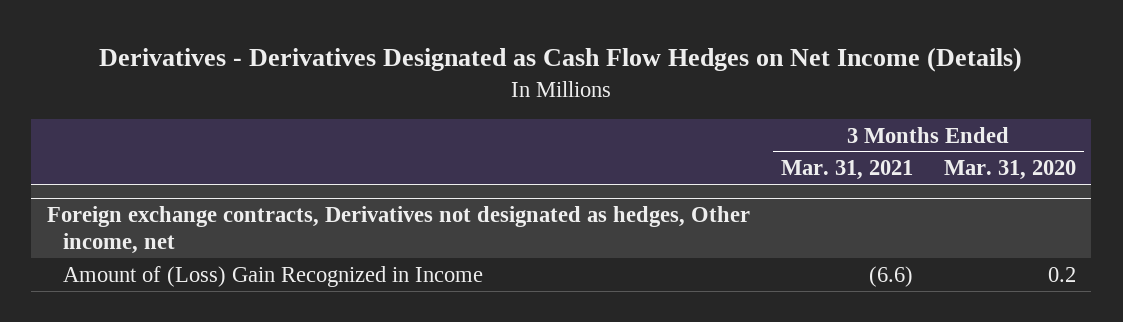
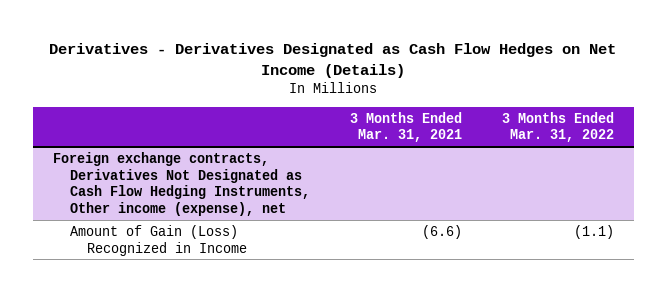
- | 3 Months Ended Mar. 31, 2021 | 3 Months Ended Mar. 31, 2020
+ | 3 Months Ended Mar. 31, 2021 | 3 Months Ended Mar. 31, 2022
- Foreign exchange contracts, Derivatives not designated as hedges, Other income, net
- Amount of (Loss) Gain Recognized in Income | (6.6) | 0.2
+ Foreign exchange contracts, Derivatives Not Designated as Cash Flow Hedging Instruments, Other income (expense), net
+ Amount of Gain (Loss) Recognized in Income | (6.6) | (1.1)

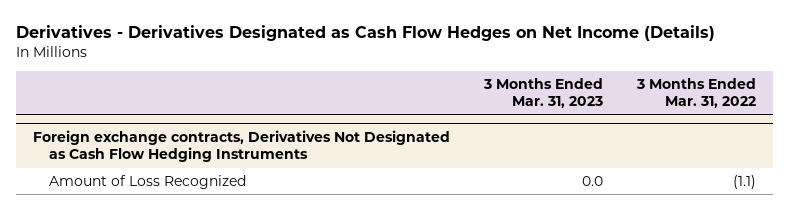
- | 3 Months Ended Mar. 31, 2021 | 3 Months Ended Mar. 31, 2022
+ | 3 Months Ended Mar. 31, 2023 | 3 Months Ended Mar. 31, 2022
- Foreign exchange contracts, Derivatives Not Designated as Cash Flow Hedging Instruments, Other income (expense), net
- Amount of Gain (Loss) Recognized in Income | (6.6) | (1.1)
+ Foreign exchange contracts, Derivatives Not Designated as Cash Flow Hedging Instruments
+ Amount of Loss Recognized | 0.0 | (1.1)

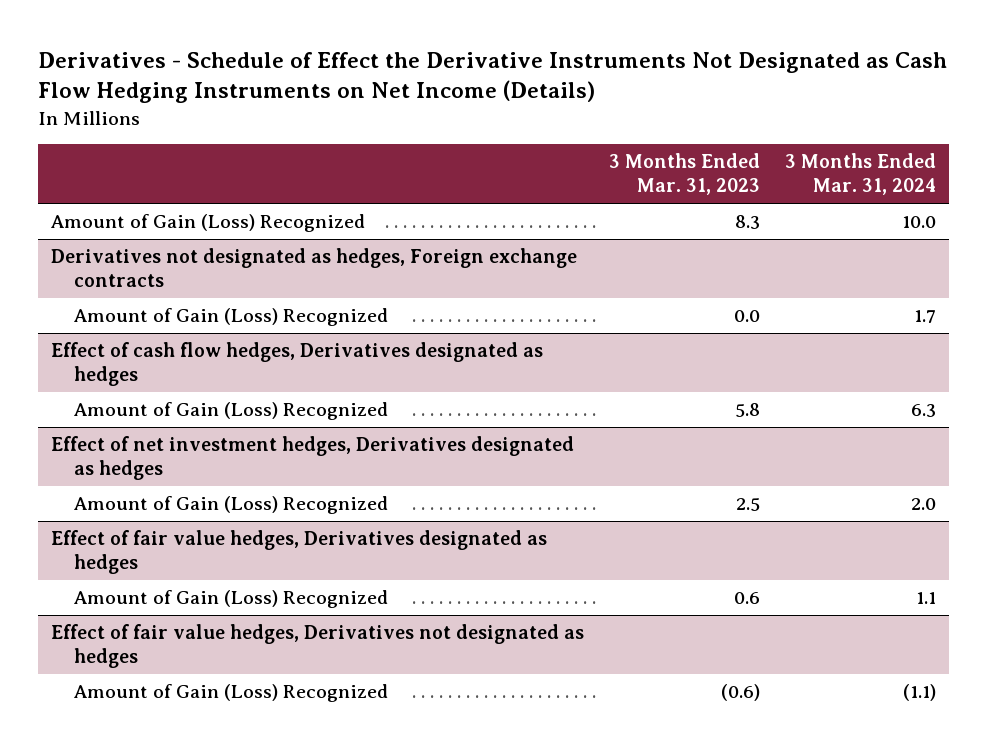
- Derivatives - Derivatives Designated as Cash Flow Hedges on Net Income (Details)
+ Derivatives - Schedule of Effect the Derivative Instruments Not Designated as Cash Flow Hedging Instruments on Net Income (Details)
- | 3 Months Ended Mar. 31, 2023 | 3 Months Ended Mar. 31, 2022
+ | 3 Months Ended Mar. 31, 2023 | 3 Months Ended Mar. 31, 2024
- Foreign exchange contracts, Derivatives Not Designated as Cash Flow Hedging Instruments
- Amount of Loss Recognized | 0.0 | (1.1)
+ Amount of Gain (Loss) Recognized | 8.3 | 10.0
+ Derivatives not designated as hedges, Foreign exchange contracts
+ Amount of Gain (Loss) Recognized | 0.0 | 1.7
+ Effect of cash flow hedges, Derivatives designated as hedges
+ Amount of Gain (Loss) Recognized | 5.8 | 6.3
+ Effect of net investment hedges, Derivatives designated as hedges
+ Amount of Gain (Loss) Recognized | 2.5 | 2.0
+ Effect of fair value hedges, Derivatives designated as hedges
+ Amount of Gain (Loss) Recognized | 0.6 | 1.1
+ Effect of fair value hedges, Derivatives not designated as hedges
+ Amount of Gain (Loss) Recognized | (0.6) | (1.1)

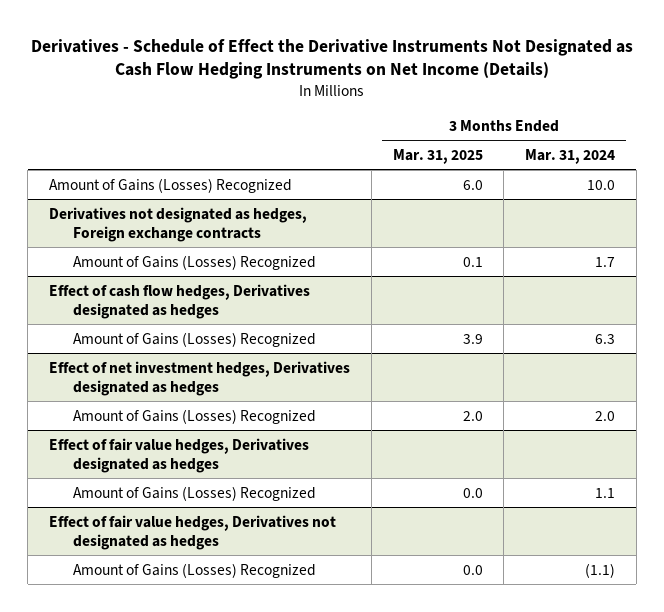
- | 3 Months Ended Mar. 31, 2023 | 3 Months Ended Mar. 31, 2024
+ | 3 Months Ended Mar. 31, 2025 | 3 Months Ended Mar. 31, 2024
- Amount of Gain (Loss) Recognized | 8.3 | 10.0
+ Amount of Gains (Losses) Recognized | 6.0 | 10.0
@ Derivatives not designated as hedges, Foreign exchange contracts
- Amount of Gain (Loss) Recognized | 0.0 | 1.7
+ Amount of Gains (Losses) Recognized | 0.1 | 1.7
@ Effect of cash flow hedges, Derivatives designated as hedges
- Amount of Gain (Loss) Recognized | 5.8 | 6.3
+ Amount of Gains (Losses) Recognized | 3.9 | 6.3
@ Effect of net investment hedges, Derivatives designated as hedges
- Amount of Gain (Loss) Recognized | 2.5 | 2.0
+ Amount of Gains (Losses) Recognized | 2.0 | 2.0
@ Effect of fair value hedges, Derivatives designated as hedges
- Amount of Gain (Loss) Recognized | 0.6 | 1.1
+ Amount of Gains (Losses) Recognized | 0.0 | 1.1
@ Effect of fair value hedges, Derivatives not designated as hedges
- Amount of Gain (Loss) Recognized | (0.6) | (1.1)
+ Amount of Gains (Losses) Recognized | 0.0 | (1.1)

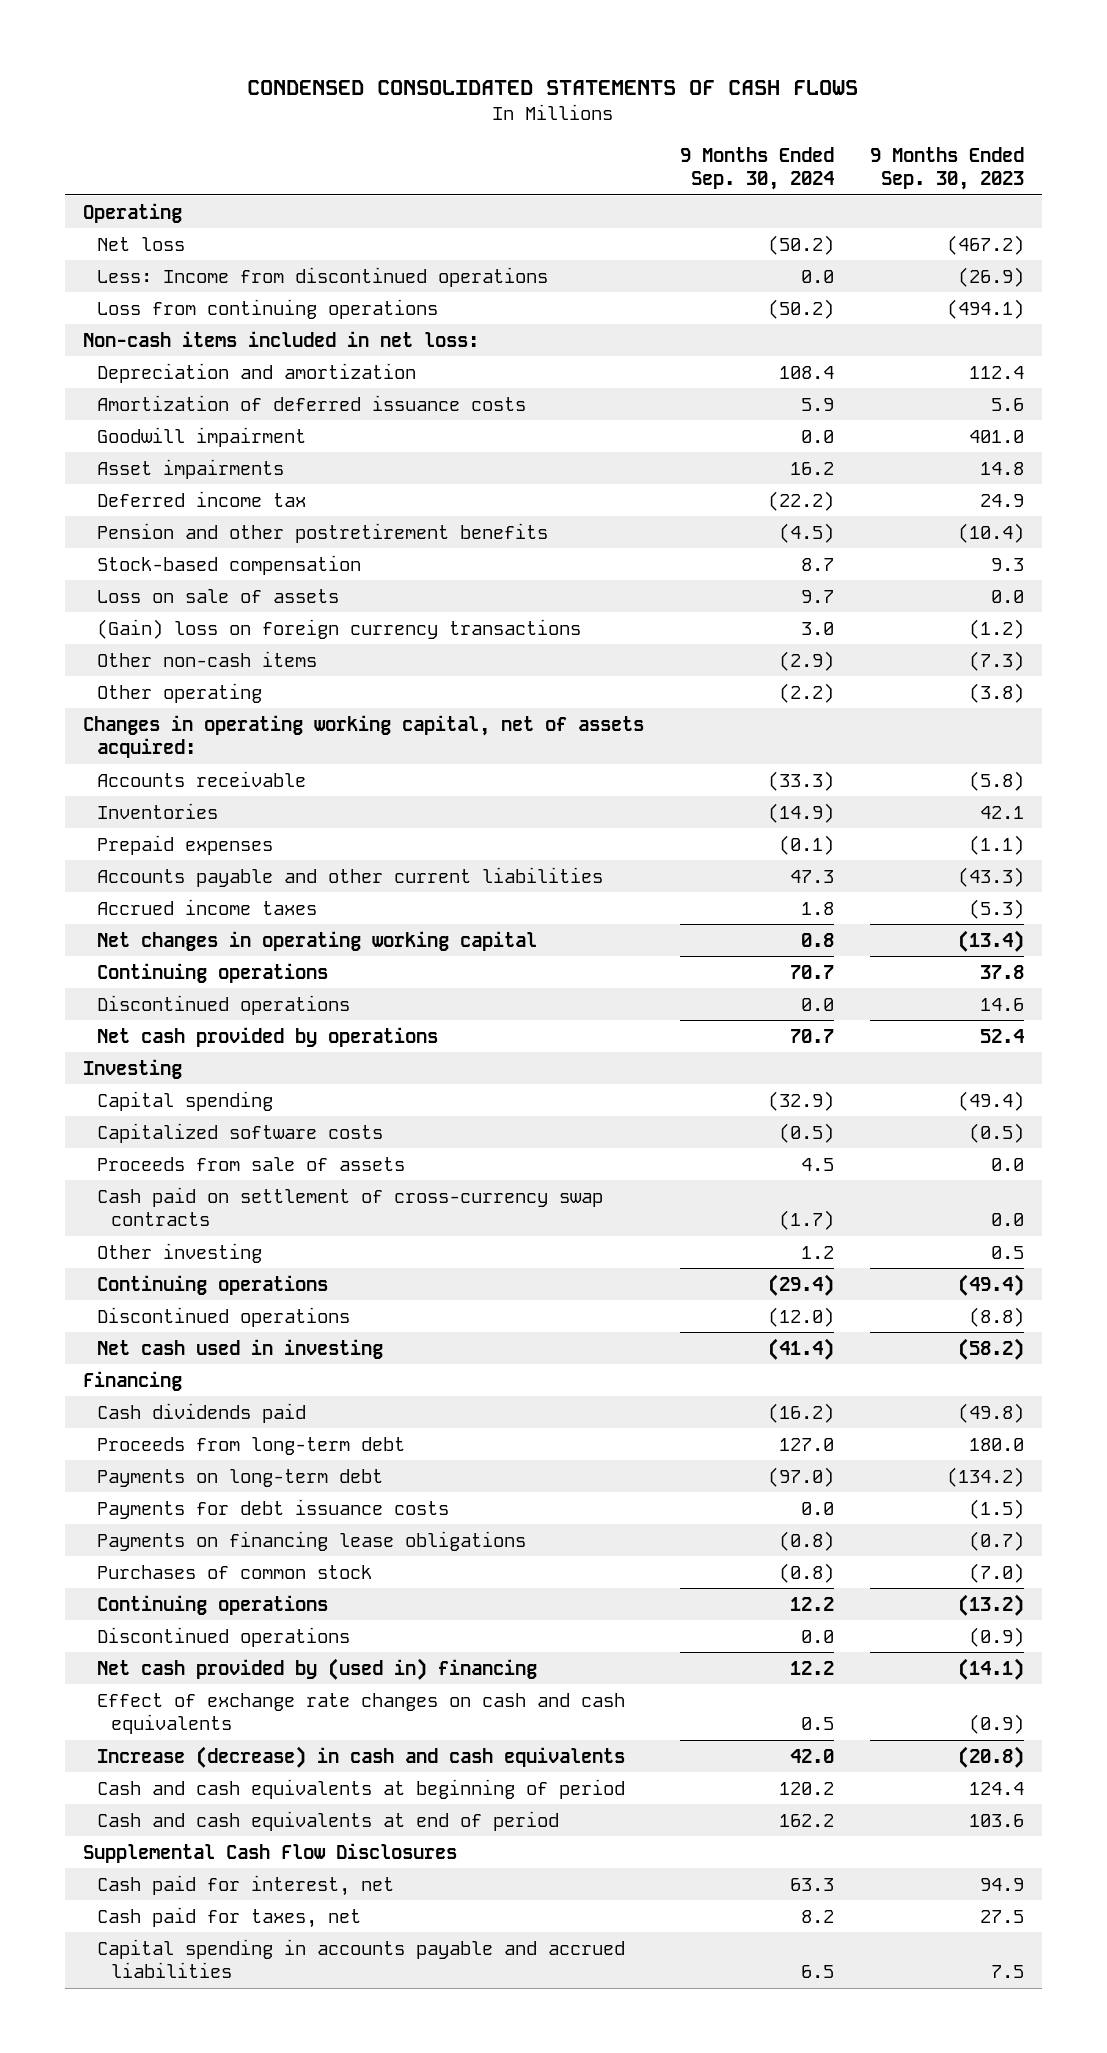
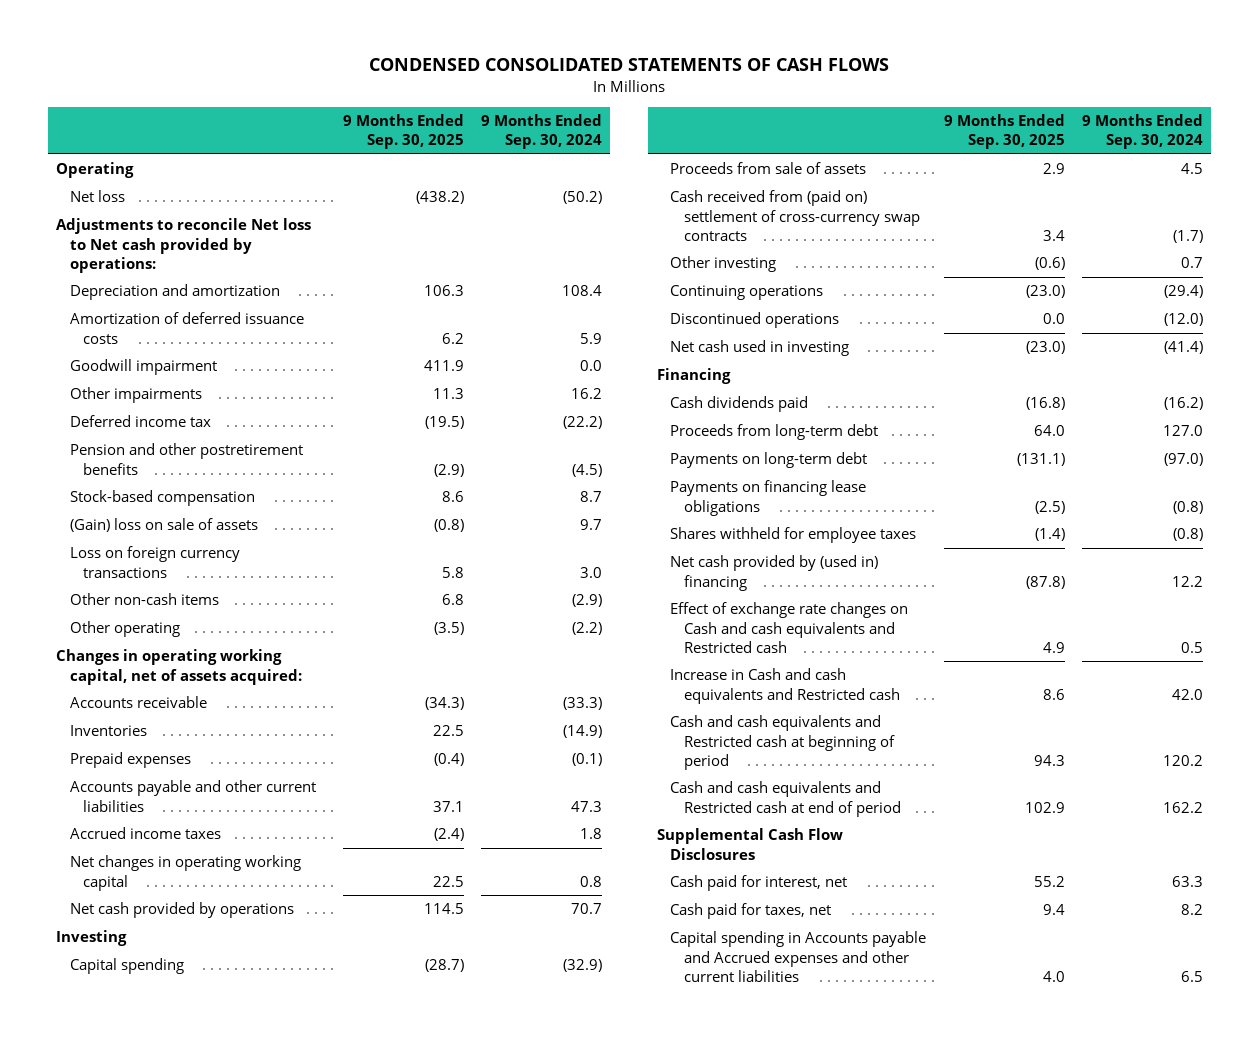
- | 9 Months Ended Sep. 30, 2024 | 9 Months Ended Sep. 30, 2023
+ | 9 Months Ended Sep. 30, 2025 | 9 Months Ended Sep. 30, 2024
- Less: Income from discontinued operations | 0.0 | (26.9)
- Loss from continuing operations | (50.2) | (494.1)
- Non-cash items included in net loss:
+ Adjustments to reconcile Net loss to Net cash provided by operations:
- Asset impairments | 16.2 | 14.8
+ Other impairments | 11.3 | 16.2
- Loss on sale of assets | 9.7 | 0.0
- (Gain) loss on foreign currency transactions | 3.0 | (1.2)
+ (Gain) loss on sale of assets | (0.8) | 9.7
+ Loss on foreign currency transactions | 5.8 | 3.0
- Continuing operations | 70.7 | 37.8
- Discontinued operations | 0.0 | 14.6
- Capitalized software costs | (0.5) | (0.5)
- Cash paid on settlement of cross-currency swap contracts | (1.7) | 0.0
- Other investing | 1.2 | 0.5
+ Cash received from (paid on) settlement of cross-currency swap contracts | 3.4 | (1.7)
+ Other investing | (0.6) | 0.7
- Payments for debt issuance costs | 0.0 | (1.5)
- Purchases of common stock | (0.8) | (7.0)
- Continuing operations | 12.2 | (13.2)
- Discontinued operations | 0.0 | (0.9)
+ Shares withheld for employee taxes | (1.4) | (0.8)
- Effect of exchange rate changes on cash and cash equivalents | 0.5 | (0.9)
- Increase (decrease) in cash and cash equivalents | 42.0 | (20.8)
- Cash and cash equivalents at beginning of period | 120.2 | 124.4
- Cash and cash equivalents at end of period | 162.2 | 103.6
+ Effect of exchange rate changes on Cash and cash equivalents and Restricted cash | 4.9 | 0.5
+ Increase in Cash and cash equivalents and Restricted cash | 8.6 | 42.0
+ Cash and cash equivalents and Restricted cash at beginning of period | 94.3 | 120.2
+ Cash and cash equivalents and Restricted cash at end of period | 102.9 | 162.2
- Capital spending in accounts payable and accrued liabilities | 6.5 | 7.5
+ Capital spending in Accounts payable and Accrued expenses and other current liabilities | 4.0 | 6.5

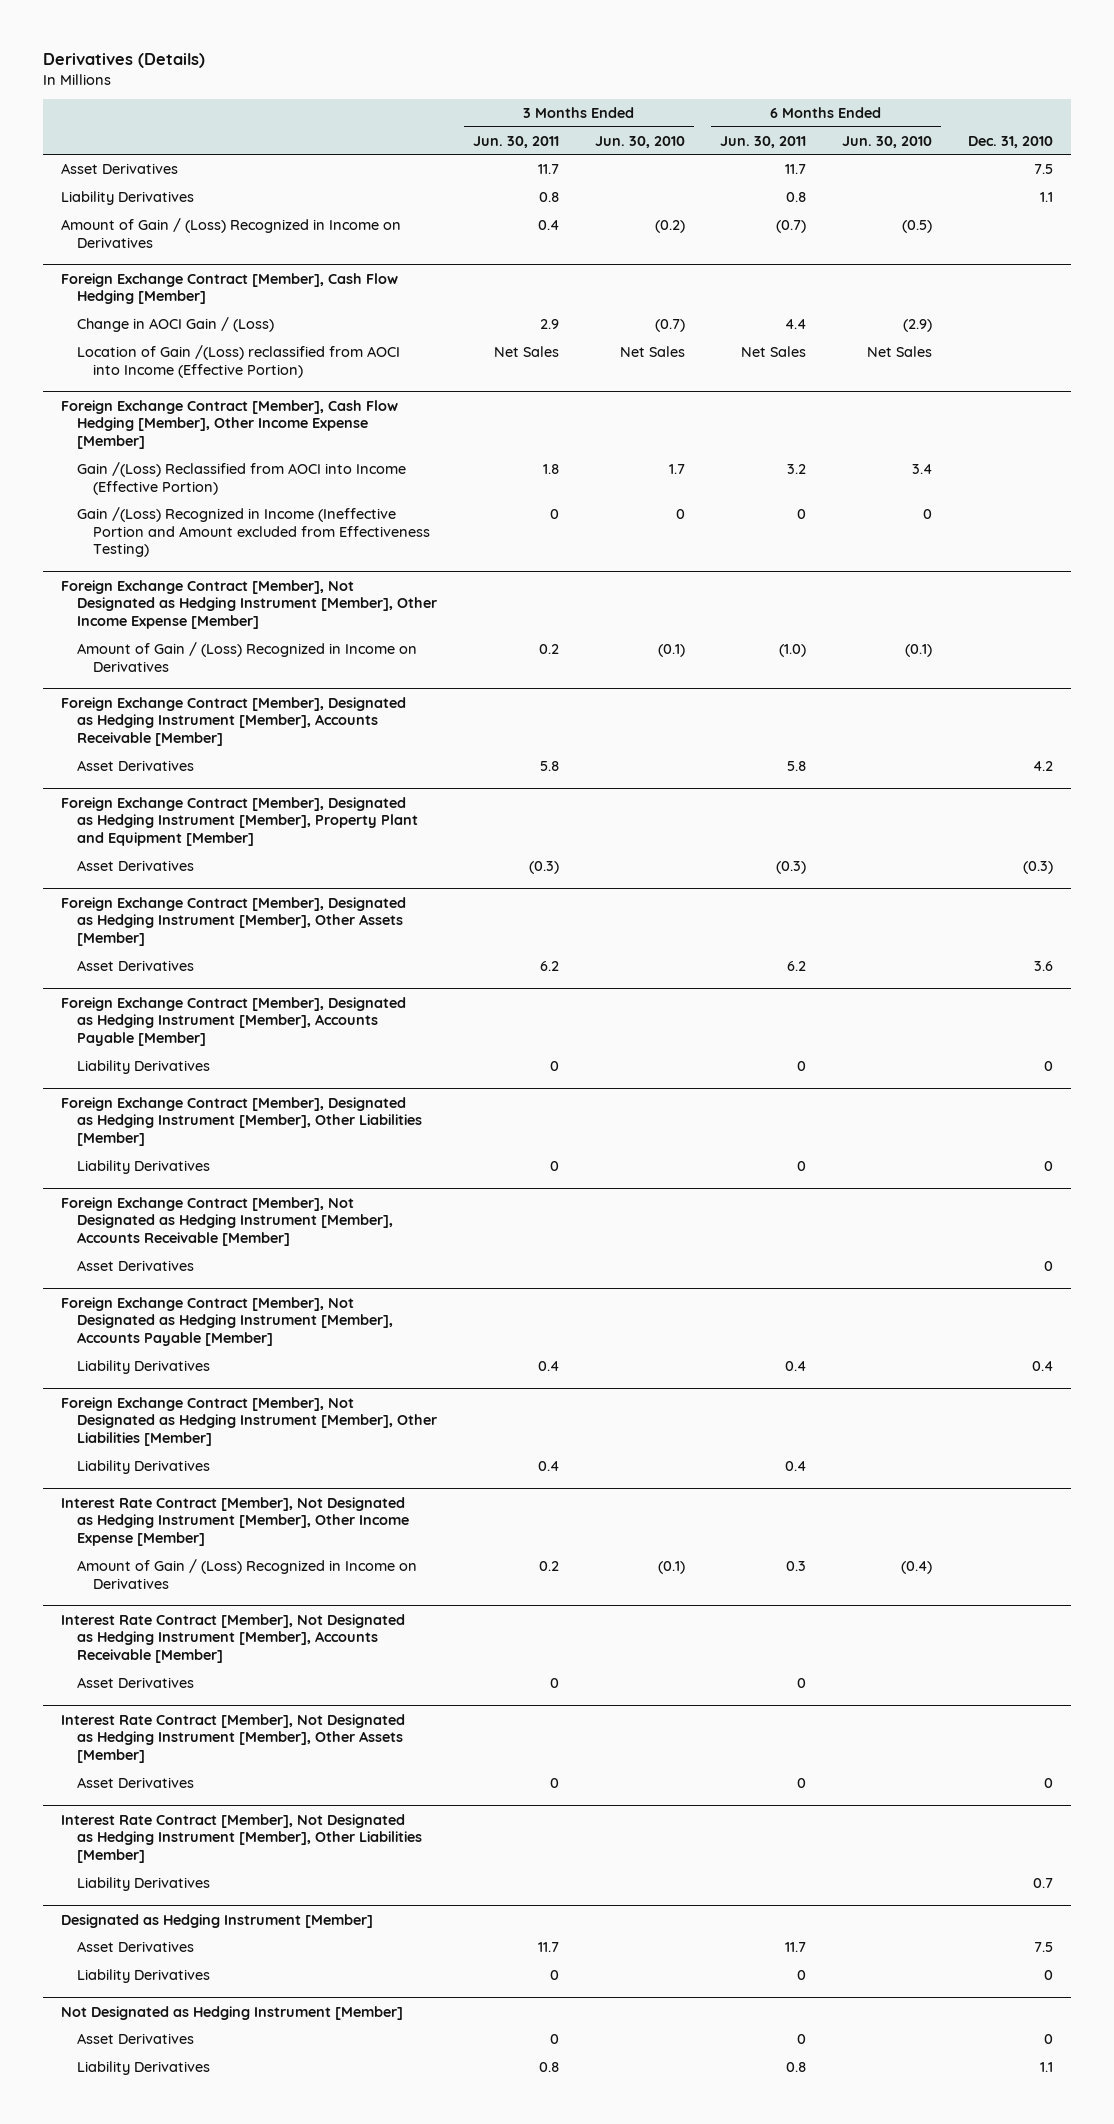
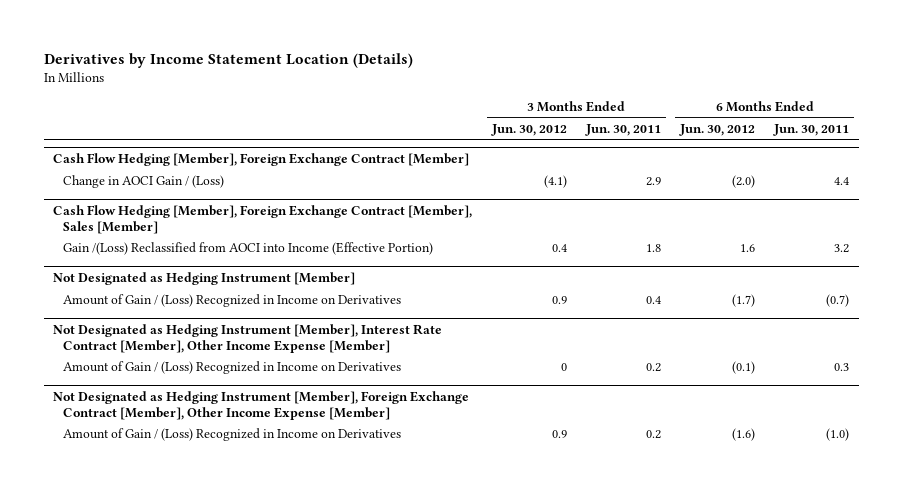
- Derivatives (Details)
+ Derivatives by Income Statement Location (Details)
- | 3 Months Ended Jun. 30, 2011 | 3 Months Ended Jun. 30, 2010 | 6 Months Ended Jun. 30, 2011 | 6 Months Ended Jun. 30, 2010 | Dec. 31, 2010
+ | 3 Months Ended Jun. 30, 2012 | 3 Months Ended Jun. 30, 2011 | 6 Months Ended Jun. 30, 2012 | 6 Months Ended Jun. 30, 2011
- Asset Derivatives | 11.7 | | 11.7 | | 7.5
- Liability Derivatives | 0.8 | | 0.8 | | 1.1
- Amount of Gain / (Loss) Recognized in Income on Derivatives | 0.4 | (0.2) | (0.7) | (0.5) |
- Foreign Exchange Contract [Member], Cash Flow Hedging [Member]
+ Cash Flow Hedging [Member], Foreign Exchange Contract [Member]
- Location of Gain /(Loss) reclassified from AOCI into Income (Effective Portion) | Net Sales | Net Sales | Net Sales | Net Sales |
- Foreign Exchange Contract [Member], Cash Flow Hedging [Member], Other Income Expense [Member]
+ Cash Flow Hedging [Member], Foreign Exchange Contract [Member], Sales [Member]
- Gain /(Loss) Recognized in Income (Ineffective Portion and Amount excluded from Effectiveness Testing) | 0 | 0 | 0 | 0 |
- Foreign Exchange Contract [Member], Not Designated as Hedging Instrument [Member], Other Income Expense [Member]
- Amount of Gain / (Loss) Recognized in Income on Derivatives | 0.2 | (0.1) | (1.0) | (0.1) |
- Foreign Exchange Contract [Member], Designated as Hedging Instrument [Member], Accounts Receivable [Member]
- Asset Derivatives | 5.8 | | 5.8 | | 4.2
- Foreign Exchange Contract [Member], Designated as Hedging Instrument [Member], Property Plant and Equipment [Member]
- Asset Derivatives | (0.3) | | (0.3) | | (0.3)
- Foreign Exchange Contract [Member], Designated as Hedging Instrument [Member], Other Assets [Member]
- Asset Derivatives | 6.2 | | 6.2 | | 3.6
- Foreign Exchange Contract [Member], Designated as Hedging Instrument [Member], Accounts Payable [Member]
- Liability Derivatives | 0 | | 0 | | 0
- Foreign Exchange Contract [Member], Designated as Hedging Instrument [Member], Other Liabilities [Member]
- Liability Derivatives | 0 | | 0 | | 0
- Foreign Exchange Contract [Member], Not Designated as Hedging Instrument [Member], Accounts Receivable [Member]
- Asset Derivatives | | | | | 0
- Foreign Exchange Contract [Member], Not Designated as Hedging Instrument [Member], Accounts Payable [Member]
- Liability Derivatives | 0.4 | | 0.4 | | 0.4
- Foreign Exchange Contract [Member], Not Designated as Hedging Instrument [Member], Other Liabilities [Member]
- Liability Derivatives | 0.4 | | 0.4 | |
- Interest Rate Contract [Member], Not Designated as Hedging Instrument [Member], Other Income Expense [Member]
- Amount of Gain / (Loss) Recognized in Income on Derivatives | 0.2 | (0.1) | 0.3 | (0.4) |
- Interest Rate Contract [Member], Not Designated as Hedging Instrument [Member], Accounts Receivable [Member]
- Asset Derivatives | 0 | | 0 | |
- Interest Rate Contract [Member], Not Designated as Hedging Instrument [Member], Other Assets [Member]
- Asset Derivatives | 0 | | 0 | | 0
- Interest Rate Contract [Member], Not Designated as Hedging Instrument [Member], Other Liabilities [Member]
- Liability Derivatives | | | | | 0.7
- Designated as Hedging Instrument [Member]
- Asset Derivatives | 11.7 | | 11.7 | | 7.5
- Liability Derivatives | 0 | | 0 | | 0
@ Not Designated as Hedging Instrument [Member]
- Asset Derivatives | 0 | | 0 | | 0
- Liability Derivatives | 0.8 | | 0.8 | | 1.1
+ Amount of Gain / (Loss) Recognized in Income on Derivatives | 0.9 | 0.4 | (1.7) | (0.7)
+ Not Designated as Hedging Instrument [Member], Interest Rate Contract [Member], Other Income Expense [Member]
+ Amount of Gain / (Loss) Recognized in Income on Derivatives | 0 | 0.2 | (0.1) | 0.3
+ Not Designated as Hedging Instrument [Member], Foreign Exchange Contract [Member], Other Income Expense [Member]
+ Amount of Gain / (Loss) Recognized in Income on Derivatives | 0.9 | 0.2 | (1.6) | (1.0)

